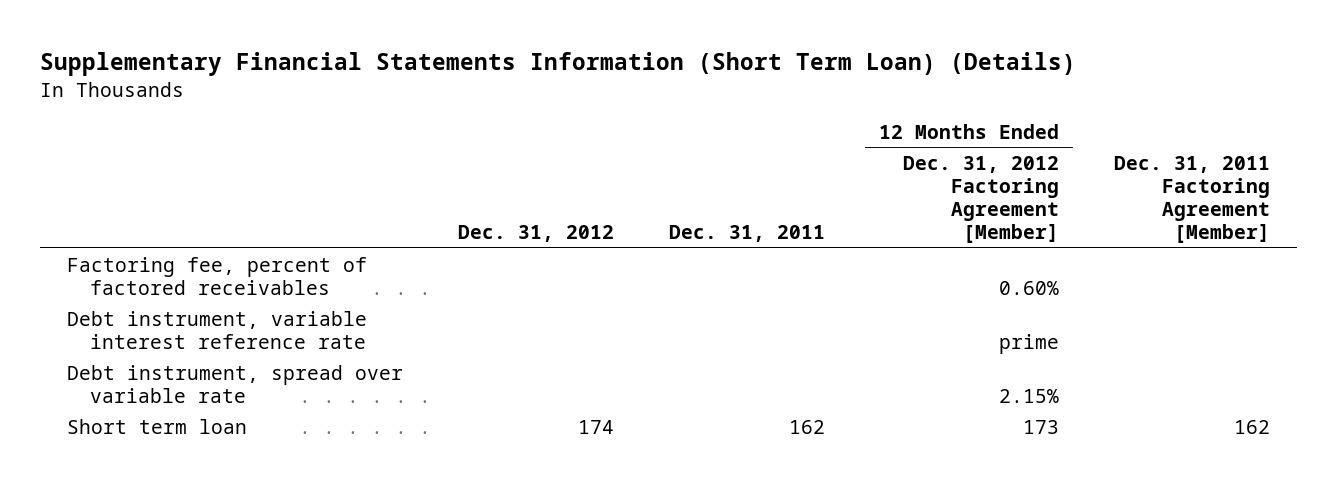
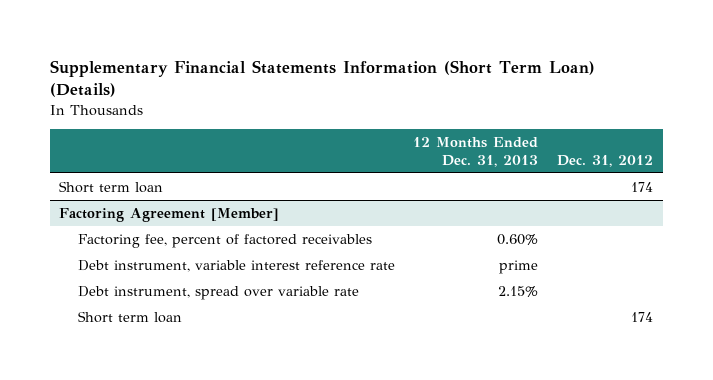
- | Dec. 31, 2012 | Dec. 31, 2011 | 12 Months Ended Dec. 31, 2012 Factoring Agreement [Member] | Dec. 31, 2011 Factoring Agreement [Member]
+ | 12 Months Ended Dec. 31, 2013 | Dec. 31, 2012
- Factoring fee, percent of factored receivables | | | 0.60% |
- Debt instrument, variable interest reference rate | | | prime |
- Debt instrument, spread over variable rate | | | 2.15% |
+ Factoring Agreement [Member]
+ Factoring fee, percent of factored receivables | 0.60% |
+ Debt instrument, variable interest reference rate | prime |
+ Debt instrument, spread over variable rate | 2.15% |
+ Short term loan | | 174

